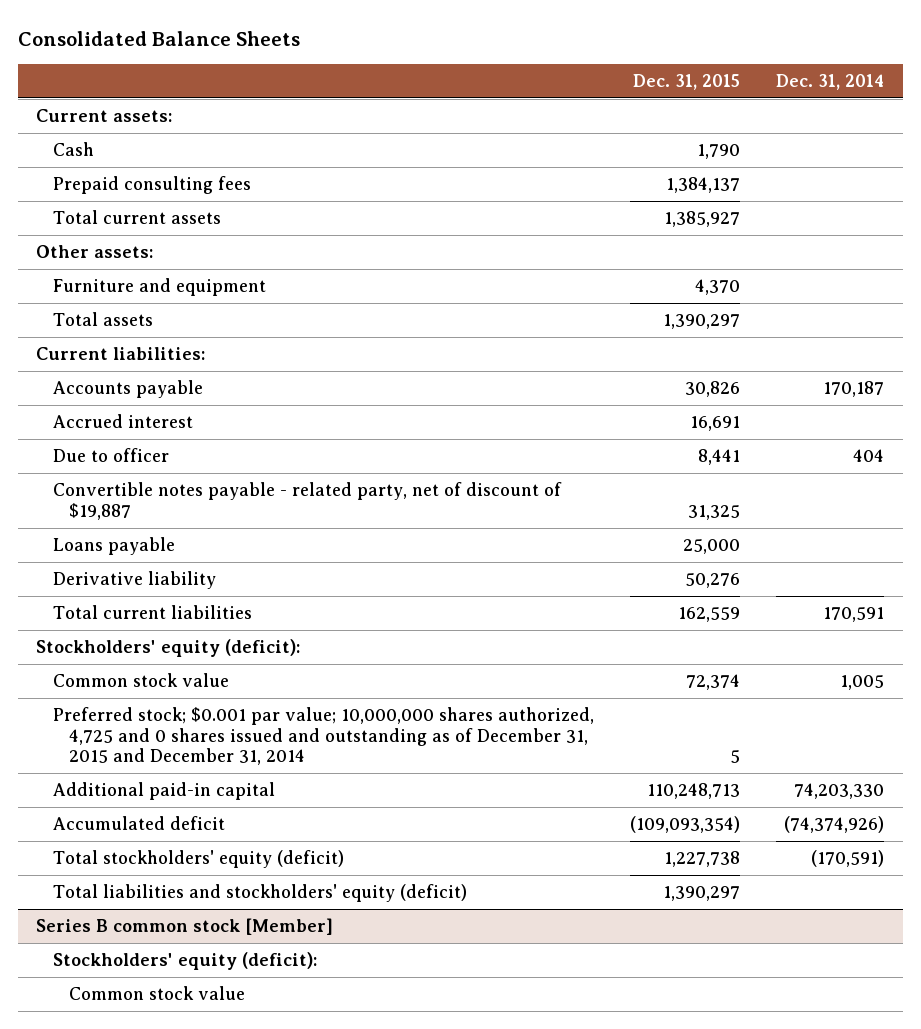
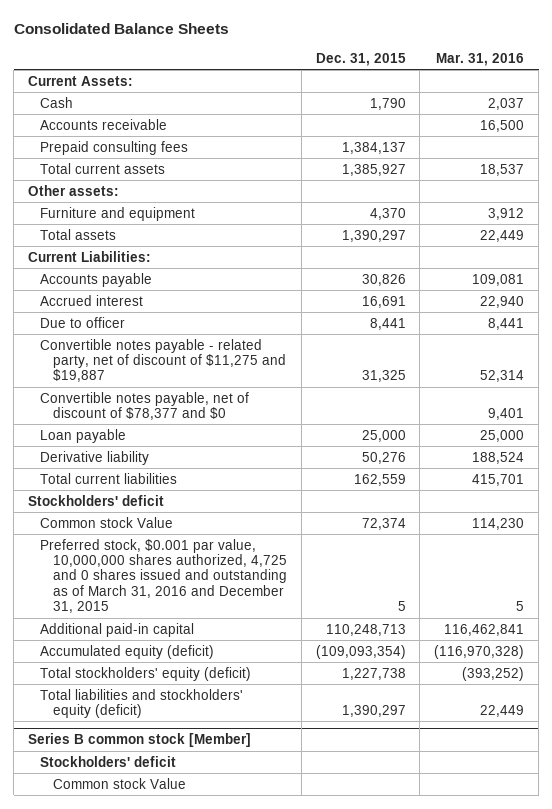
- | Dec. 31, 2015 | Dec. 31, 2014
+ | Dec. 31, 2015 | Mar. 31, 2016
- Current assets:
+ Current Assets:
+ Accounts receivable | | 16,500
- Current liabilities:
+ Current Liabilities:
- Convertible notes payable - related party, net of discount of $19,887 | 31,325 |
- Loans payable | 25,000 |
+ Convertible notes payable - related party, net of discount of $11,275 and $19,887 | 31,325 | 52,314
+ Convertible notes payable, net of discount of $78,377 and $0 | | 9,401
+ Loan payable | 25,000 | 25,000
- Stockholders' equity (deficit):
- Common stock value | 72,374 | 1,005
- Preferred stock; $0.001 par value; 10,000,000 shares authorized, 4,725 and 0 shares issued and outstanding as of December 31, 2015 and December 31, 2014 | 5 |
+ Stockholders' deficit
+ Common stock Value | 72,374 | 114,230
+ Preferred stock, $0.001 par value, 10,000,000 shares authorized, 4,725 and 0 shares issued and outstanding as of March 31, 2016 and December 31, 2015 | 5 | 5
- Accumulated deficit | (109,093,354) | (74,374,926)
+ Accumulated equity (deficit) | (109,093,354) | (116,970,328)
@ Series B common stock [Member]
- Stockholders' equity (deficit):
- Common stock value
+ Stockholders' deficit
+ Common stock Value

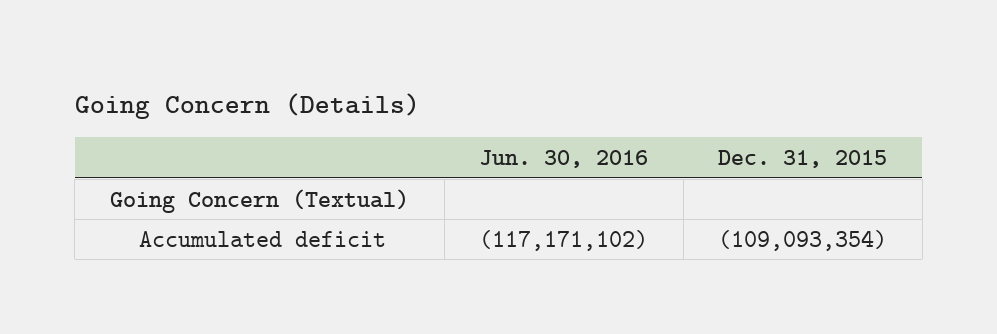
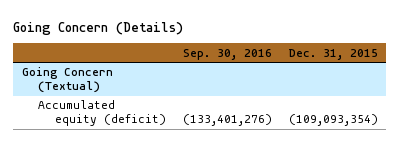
- | Jun. 30, 2016 | Dec. 31, 2015
+ | Sep. 30, 2016 | Dec. 31, 2015
- Accumulated deficit | (117,171,102) | (109,093,354)
+ Accumulated equity (deficit) | (133,401,276) | (109,093,354)

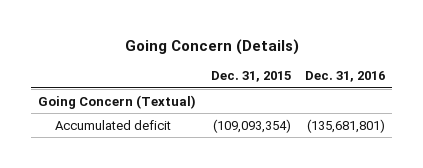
- | Sep. 30, 2016 | Dec. 31, 2015
+ | Dec. 31, 2015 | Dec. 31, 2016
- Accumulated equity (deficit) | (133,401,276) | (109,093,354)
+ Accumulated deficit | (109,093,354) | (135,681,801)

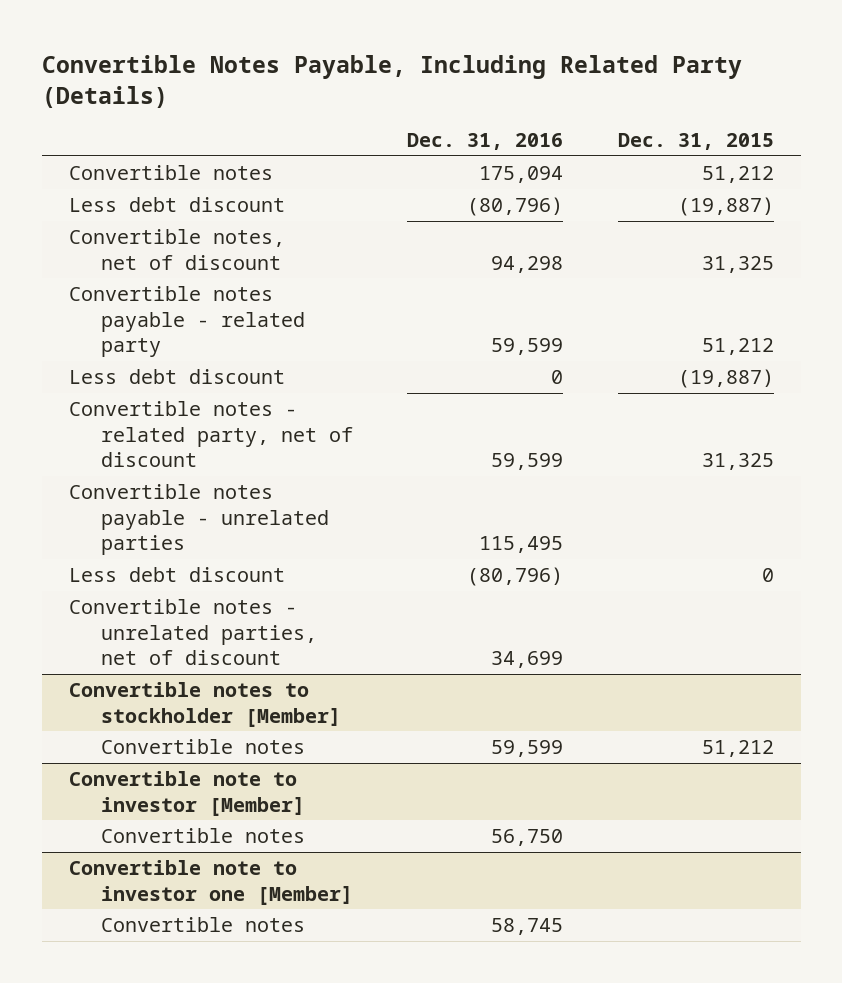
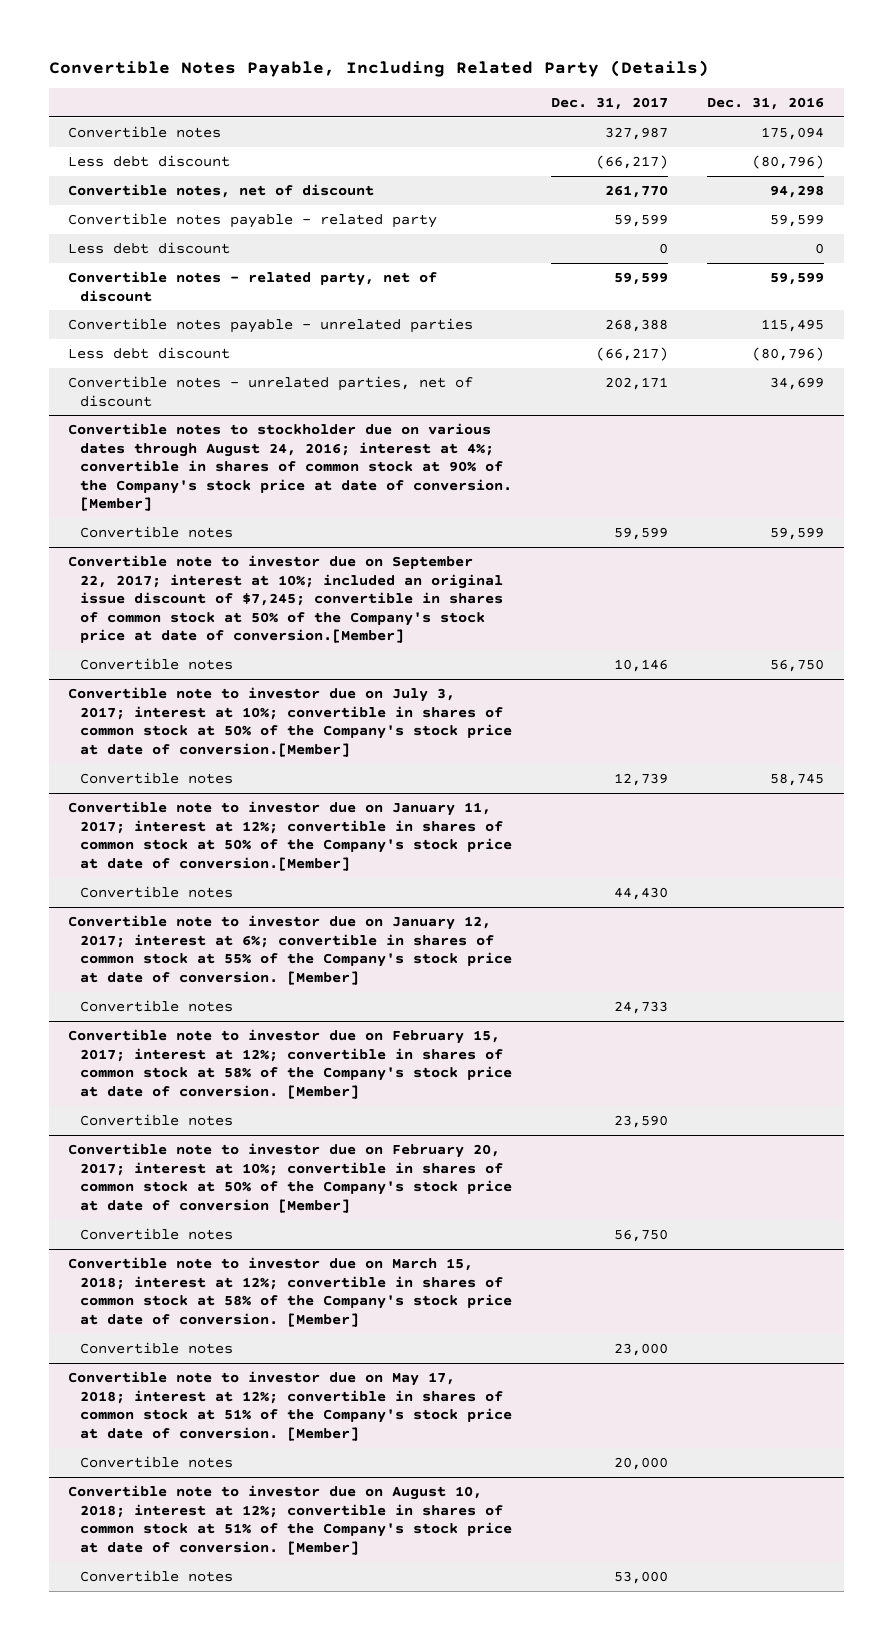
- | Dec. 31, 2016 | Dec. 31, 2015
+ | Dec. 31, 2017 | Dec. 31, 2016
- Convertible notes to stockholder [Member]
+ Convertible notes to stockholder due on various dates through August 24, 2016; interest at 4%; convertible in shares of common stock at 90% of the Company's stock price at date of conversion. [Member]
- Convertible note to investor [Member]
+ Convertible note to investor due on September 22, 2017; interest at 10%; included an original issue discount of $7,245; convertible in shares of common stock at 50% of the Company's stock price at date of conversion.[Member]
- Convertible note to investor one [Member]
+ Convertible note to investor due on July 3, 2017; interest at 10%; convertible in shares of common stock at 50% of the Company's stock price at date of conversion.[Member]
+ Convertible note to investor due on January 11, 2017; interest at 12%; convertible in shares of common stock at 50% of the Company's stock price at date of conversion.[Member]
+ Convertible notes | 44,430 |
+ Convertible note to investor due on January 12, 2017; interest at 6%; convertible in shares of common stock at 55% of the Company's stock price at date of conversion. [Member]
+ Convertible notes | 24,733 |
+ Convertible note to investor due on February 15, 2017; interest at 12%; convertible in shares of common stock at 58% of the Company's stock price at date of conversion. [Member]
+ Convertible notes | 23,590 |
+ Convertible note to investor due on February 20, 2017; interest at 10%; convertible in shares of common stock at 50% of the Company's stock price at date of conversion [Member]
+ Convertible notes | 56,750 |
+ Convertible note to investor due on March 15, 2018; interest at 12%; convertible in shares of common stock at 58% of the Company's stock price at date of conversion. [Member]
+ Convertible notes | 23,000 |
+ Convertible note to investor due on May 17, 2018; interest at 12%; convertible in shares of common stock at 51% of the Company's stock price at date of conversion. [Member]
+ Convertible notes | 20,000 |
+ Convertible note to investor due on August 10, 2018; interest at 12%; convertible in shares of common stock at 51% of the Company's stock price at date of conversion. [Member]
+ Convertible notes | 53,000 |

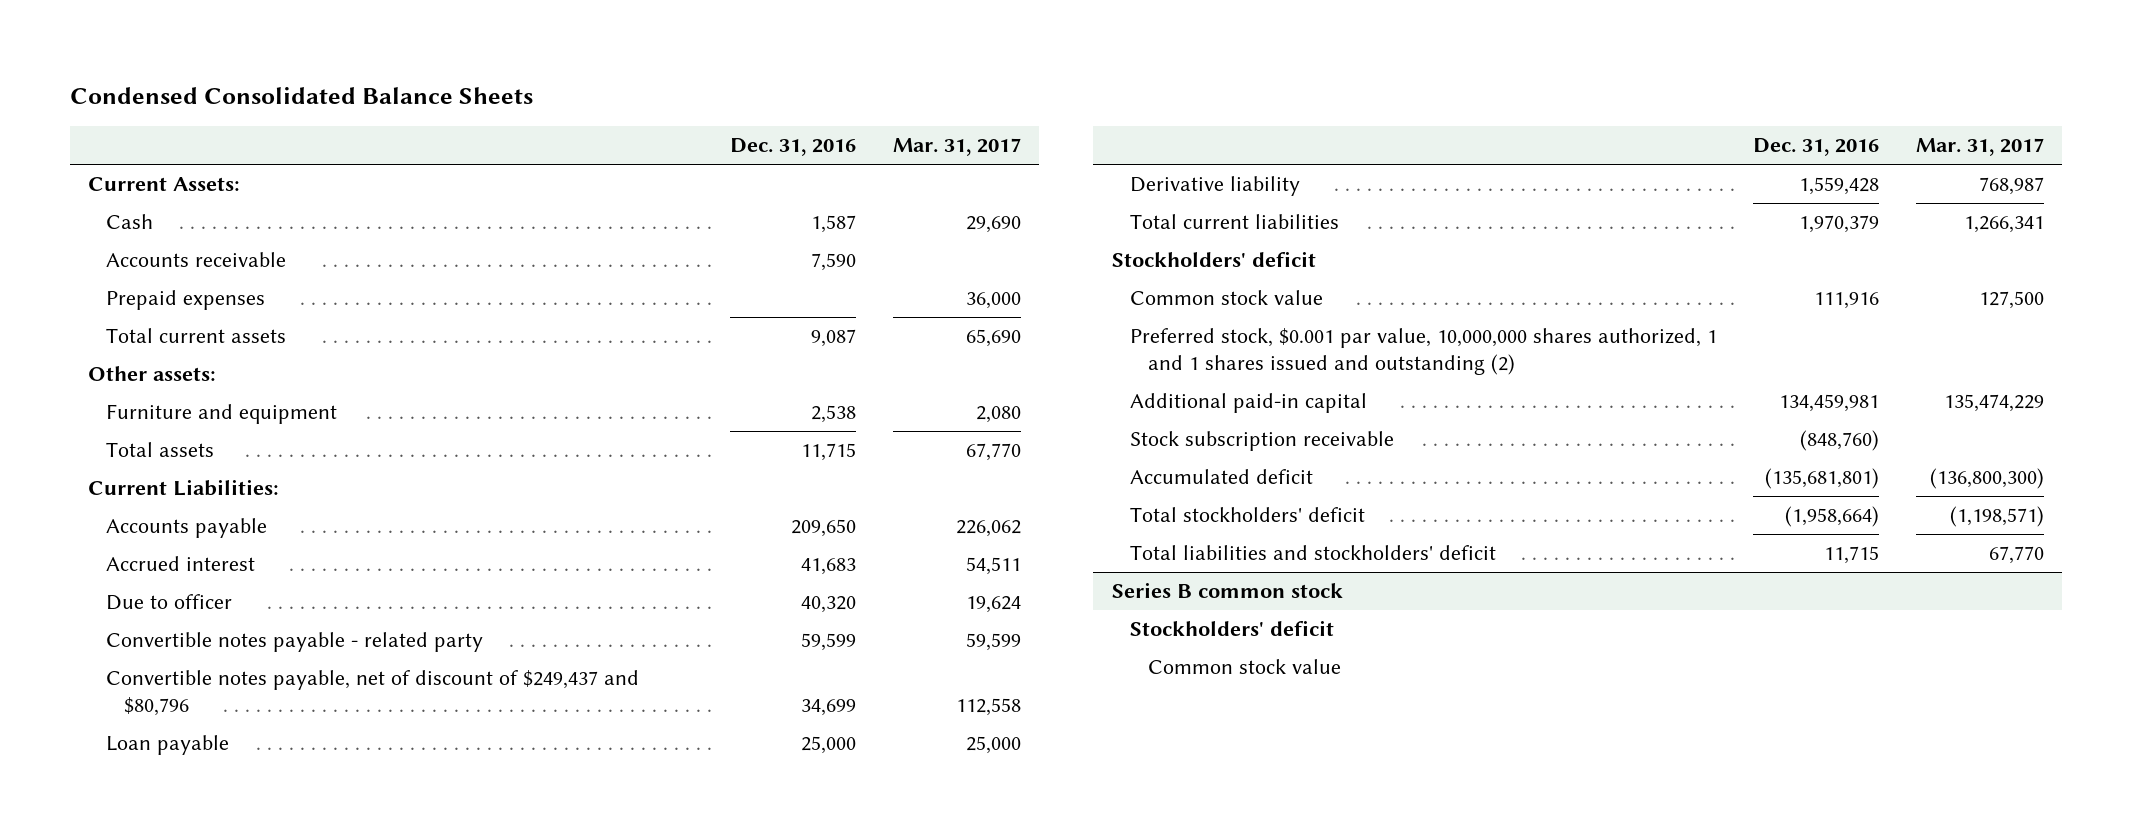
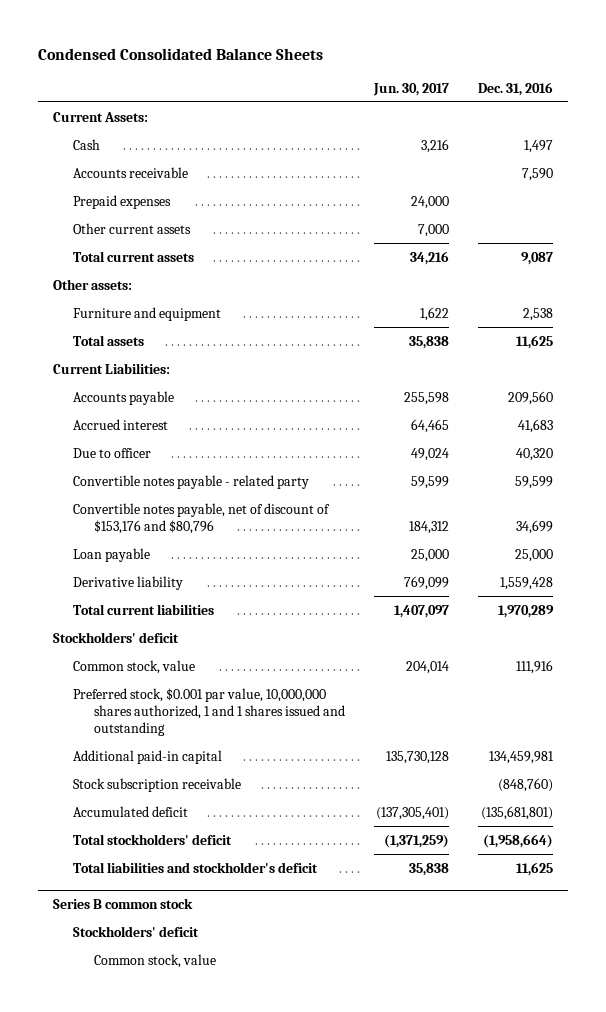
- | Dec. 31, 2016 | Mar. 31, 2017
+ | Jun. 30, 2017 | Dec. 31, 2016
- Cash | 1,587 | 29,690
+ Cash | 3,216 | 1,497
+ Other current assets | 7,000 |
- Total assets | 11,715 | 67,770
+ Total assets | 35,838 | 11,625
- Accounts payable | 209,650 | 226,062
+ Accounts payable | 255,598 | 209,560
- Convertible notes payable, net of discount of $249,437 and $80,796 | 34,699 | 112,558
+ Convertible notes payable, net of discount of $153,176 and $80,796 | 184,312 | 34,699
- Total current liabilities | 1,970,379 | 1,266,341
+ Total current liabilities | 1,407,097 | 1,970,289
- Common stock value | 111,916 | 127,500
- Preferred stock, $0.001 par value, 10,000,000 shares authorized, 1 and 1 shares issued and outstanding (2)
+ Common stock, value | 204,014 | 111,916
+ Preferred stock, $0.001 par value, 10,000,000 shares authorized, 1 and 1 shares issued and outstanding
- Total liabilities and stockholders' deficit | 11,715 | 67,770
+ Total liabilities and stockholder's deficit | 35,838 | 11,625
@ Series B common stock
- Common stock value
+ Common stock, value

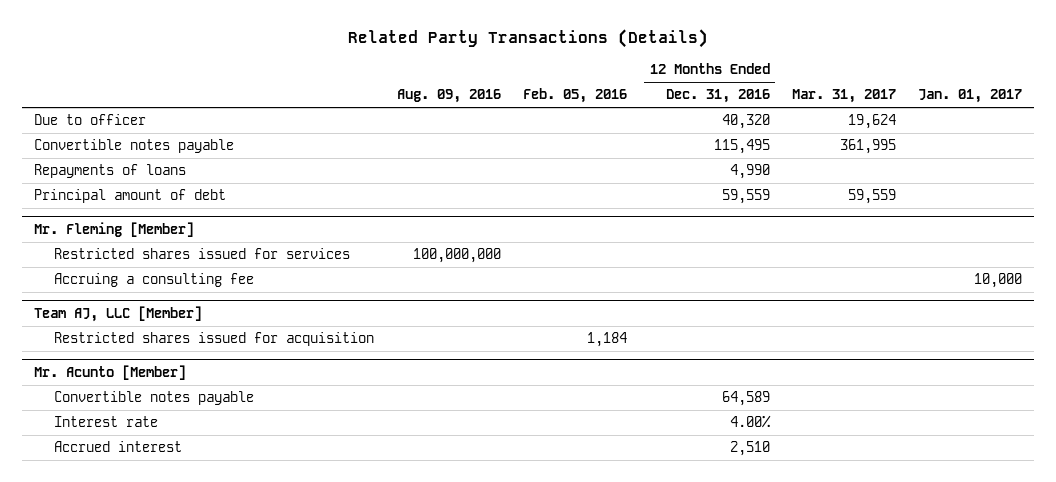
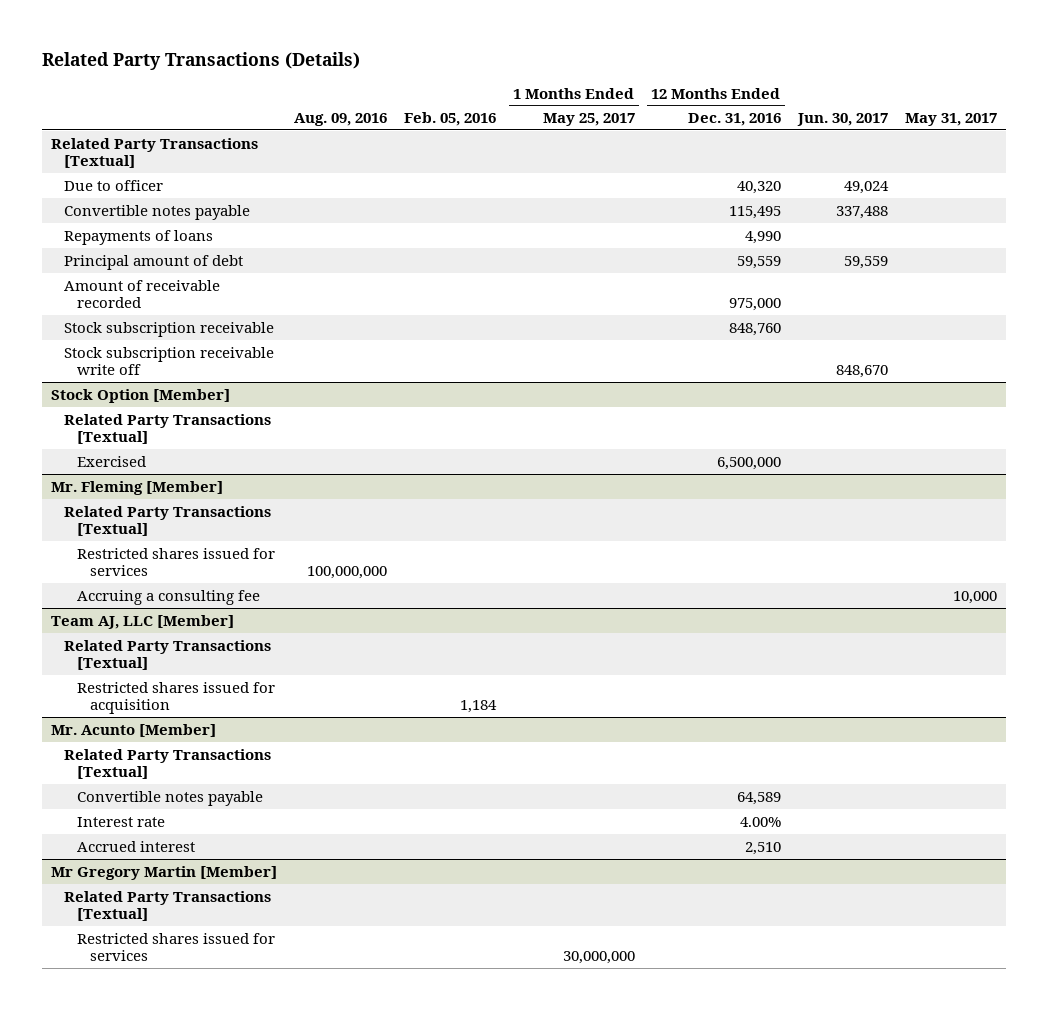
- | Aug. 09, 2016 | Feb. 05, 2016 | 12 Months Ended Dec. 31, 2016 | Mar. 31, 2017 | Jan. 01, 2017
+ | Aug. 09, 2016 | Feb. 05, 2016 | 1 Months Ended May 25, 2017 | 12 Months Ended Dec. 31, 2016 | Jun. 30, 2017 | May 31, 2017
+ Related Party Transactions [Textual]
+ Amount of receivable recorded | | | | 975,000 | |
+ Stock subscription receivable | | | | 848,760 | |
+ Stock subscription receivable write off | | | | | 848,670 |
+ Stock Option [Member]
+ Related Party Transactions [Textual]
+ Exercised | | | | 6,500,000 | |
@ Mr. Fleming [Member]
+ Related Party Transactions [Textual]
@ Team AJ, LLC [Member]
+ Related Party Transactions [Textual]
@ Mr. Acunto [Member]
+ Related Party Transactions [Textual]
+ Mr Gregory Martin [Member]
+ Related Party Transactions [Textual]
+ Restricted shares issued for services | | | 30,000,000 | | |

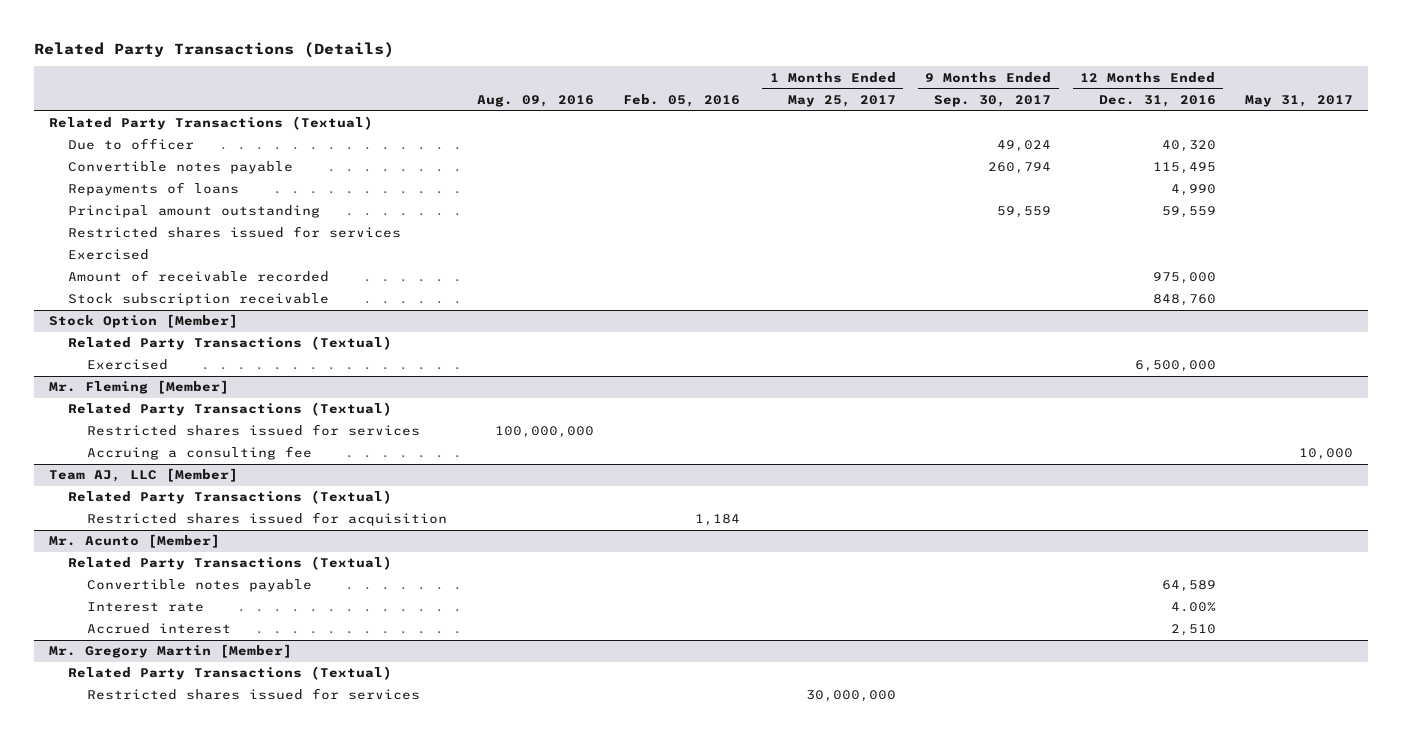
- | Aug. 09, 2016 | Feb. 05, 2016 | 1 Months Ended May 25, 2017 | 12 Months Ended Dec. 31, 2016 | Jun. 30, 2017 | May 31, 2017
+ | Aug. 09, 2016 | Feb. 05, 2016 | 1 Months Ended May 25, 2017 | 9 Months Ended Sep. 30, 2017 | 12 Months Ended Dec. 31, 2016 | May 31, 2017
- Related Party Transactions [Textual]
+ Related Party Transactions (Textual)
- Principal amount of debt | | | | 59,559 | 59,559 |
+ Principal amount outstanding | | | | 59,559 | 59,559 |
+ Restricted shares issued for services
+ Exercised
- Stock subscription receivable write off | | | | | 848,670 |
@ Stock Option [Member]
- Related Party Transactions [Textual]
+ Related Party Transactions (Textual)
@ Mr. Fleming [Member]
- Related Party Transactions [Textual]
+ Related Party Transactions (Textual)
@ Team AJ, LLC [Member]
- Related Party Transactions [Textual]
+ Related Party Transactions (Textual)
@ Mr. Acunto [Member]
- Related Party Transactions [Textual]
+ Related Party Transactions (Textual)
- Mr Gregory Martin [Member]
- Related Party Transactions [Textual]
+ Mr. Gregory Martin [Member]
+ Related Party Transactions (Textual)

